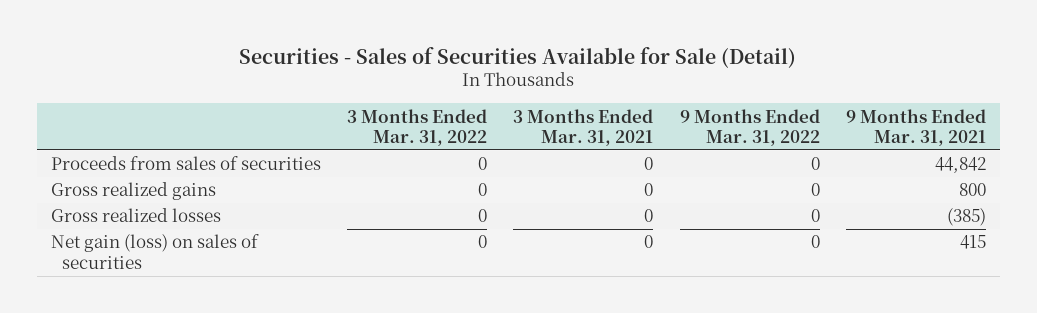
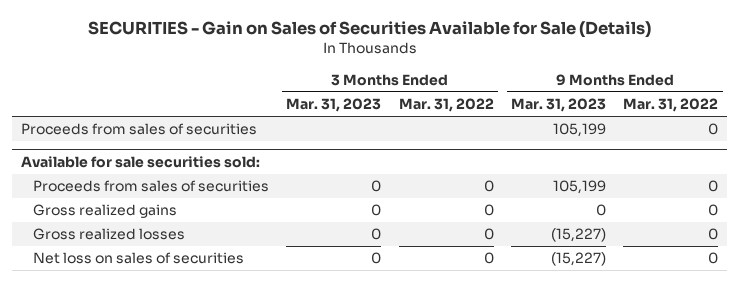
- Securities - Sales of Securities Available for Sale (Detail)
+ SECURITIES - Gain on Sales of Securities Available for Sale (Details)
- | 3 Months Ended Mar. 31, 2022 | 3 Months Ended Mar. 31, 2021 | 9 Months Ended Mar. 31, 2022 | 9 Months Ended Mar. 31, 2021
+ | 3 Months Ended Mar. 31, 2023 | 3 Months Ended Mar. 31, 2022 | 9 Months Ended Mar. 31, 2023 | 9 Months Ended Mar. 31, 2022
+ Proceeds from sales of securities | | | 105,199 | 0
+ Available for sale securities sold:
- Net gain (loss) on sales of securities | 0 | 0 | 0 | 415
+ Net loss on sales of securities | 0 | 0 | (15,227) | 0

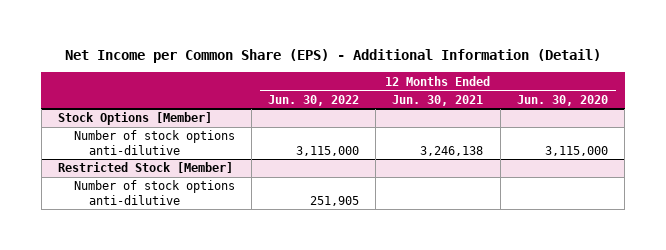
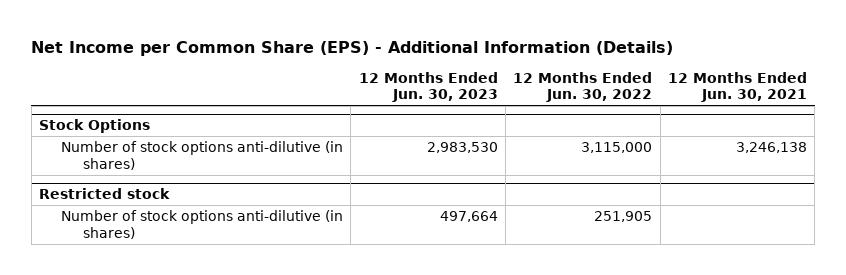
- Net Income per Common Share (EPS) - Additional Information (Detail)
+ Net Income per Common Share (EPS) - Additional Information (Details)
- | 12 Months Ended Jun. 30, 2022 | 12 Months Ended Jun. 30, 2021 | 12 Months Ended Jun. 30, 2020
+ | 12 Months Ended Jun. 30, 2023 | 12 Months Ended Jun. 30, 2022 | 12 Months Ended Jun. 30, 2021
- Stock Options [Member]
- Number of stock options anti-dilutive | 3,115,000 | 3,246,138 | 3,115,000
- Restricted Stock [Member]
- Number of stock options anti-dilutive | 251,905 | |
+ Stock Options
+ Number of stock options anti-dilutive (in shares) | 2,983,530 | 3,115,000 | 3,246,138
+ Restricted stock
+ Number of stock options anti-dilutive (in shares) | 497,664 | 251,905 |

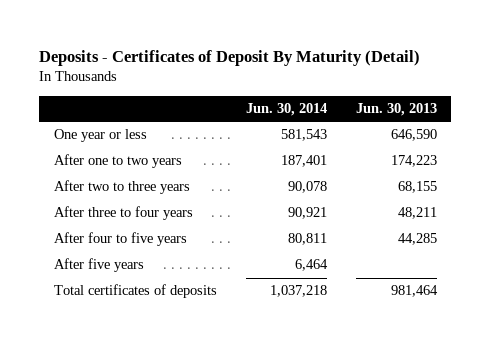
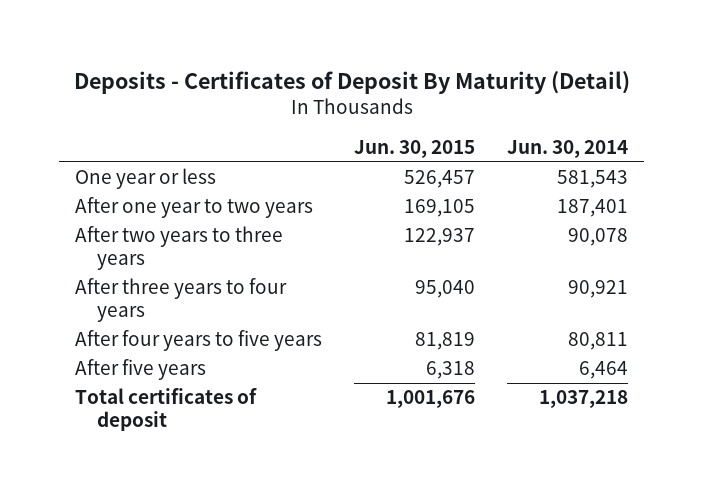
- | Jun. 30, 2014 | Jun. 30, 2013
+ | Jun. 30, 2015 | Jun. 30, 2014
- After one to two years | 187,401 | 174,223
- After two to three years | 90,078 | 68,155
- After three to four years | 90,921 | 48,211
- After four to five years | 80,811 | 44,285
+ After one year to two years | 169,105 | 187,401
+ After two years to three years | 122,937 | 90,078
+ After three years to four years | 95,040 | 90,921
+ After four years to five years | 81,819 | 80,811
- Total certificates of deposits | 1,037,218 | 981,464
+ Total certificates of deposit | 1,001,676 | 1,037,218

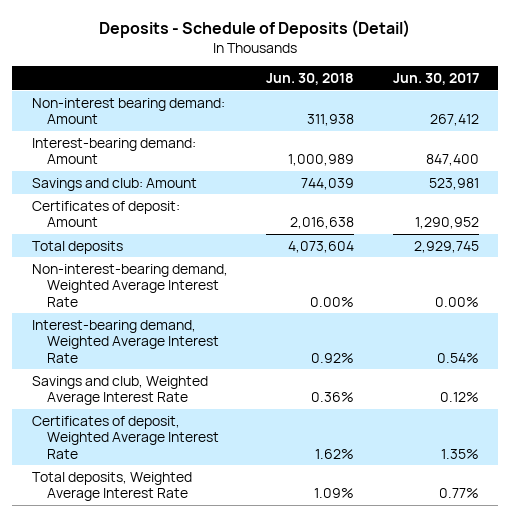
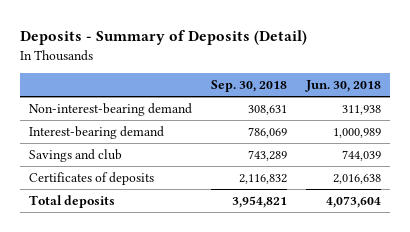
- Deposits - Schedule of Deposits (Detail)
+ Deposits - Summary of Deposits (Detail)
- | Jun. 30, 2018 | Jun. 30, 2017
+ | Sep. 30, 2018 | Jun. 30, 2018
- Non-interest bearing demand: Amount | 311,938 | 267,412
- Interest-bearing demand: Amount | 1,000,989 | 847,400
- Savings and club: Amount | 744,039 | 523,981
- Certificates of deposit: Amount | 2,016,638 | 1,290,952
+ Non-interest-bearing demand | 308,631 | 311,938
+ Interest-bearing demand | 786,069 | 1,000,989
+ Savings and club | 743,289 | 744,039
+ Certificates of deposits | 2,116,832 | 2,016,638
- Non-interest-bearing demand, Weighted Average Interest Rate | 0.00% | 0.00%
- Interest-bearing demand, Weighted Average Interest Rate | 0.92% | 0.54%
- Savings and club, Weighted Average Interest Rate | 0.36% | 0.12%
- Certificates of deposit, Weighted Average Interest Rate | 1.62% | 1.35%
- Total deposits, Weighted Average Interest Rate | 1.09% | 0.77%

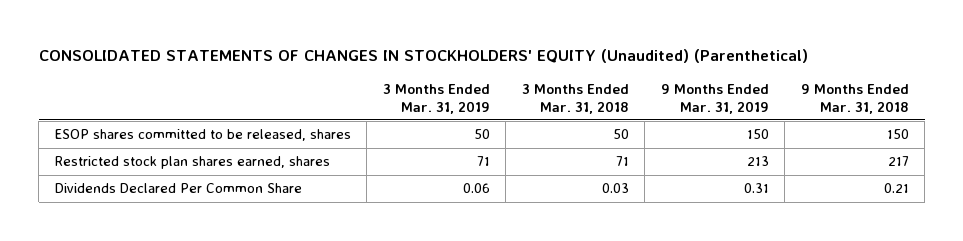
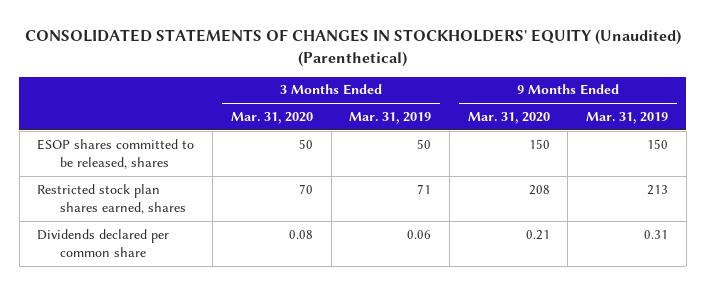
- | 3 Months Ended Mar. 31, 2019 | 3 Months Ended Mar. 31, 2018 | 9 Months Ended Mar. 31, 2019 | 9 Months Ended Mar. 31, 2018
+ | 3 Months Ended Mar. 31, 2020 | 3 Months Ended Mar. 31, 2019 | 9 Months Ended Mar. 31, 2020 | 9 Months Ended Mar. 31, 2019
- Dividends Declared Per Common Share | 0.06 | 0.03 | 0.31 | 0.21
+ Dividends declared per common share | 0.08 | 0.06 | 0.21 | 0.31

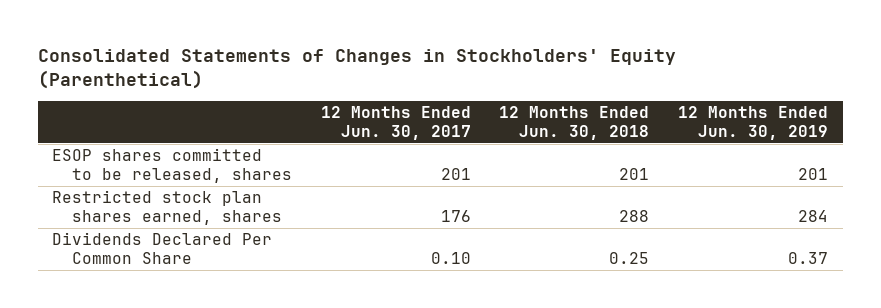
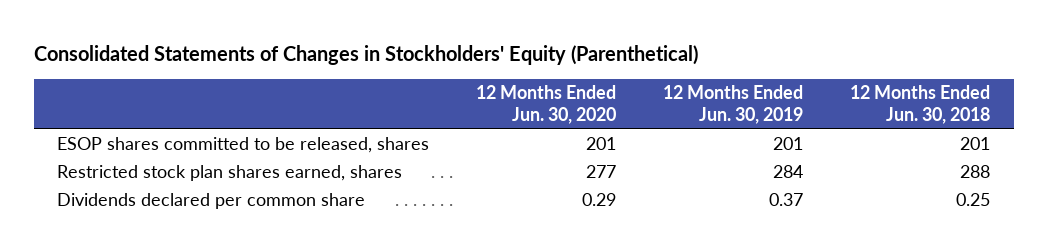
- | 12 Months Ended Jun. 30, 2017 | 12 Months Ended Jun. 30, 2018 | 12 Months Ended Jun. 30, 2019
+ | 12 Months Ended Jun. 30, 2020 | 12 Months Ended Jun. 30, 2019 | 12 Months Ended Jun. 30, 2018
- Dividends Declared Per Common Share | 0.10 | 0.25 | 0.37
+ Dividends declared per common share | 0.29 | 0.37 | 0.25

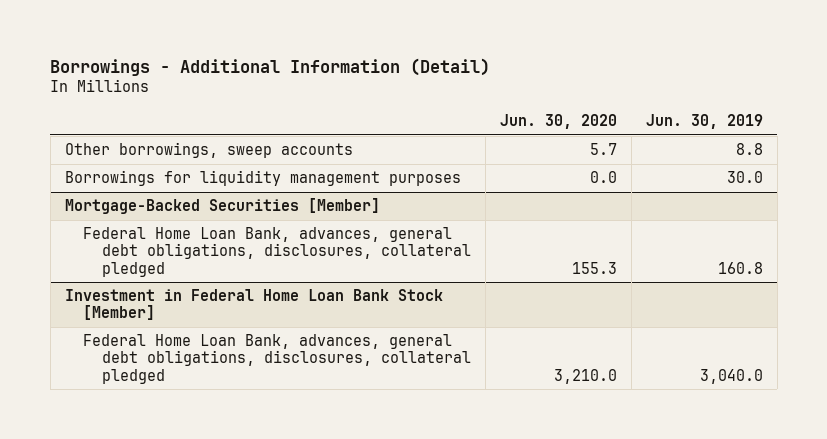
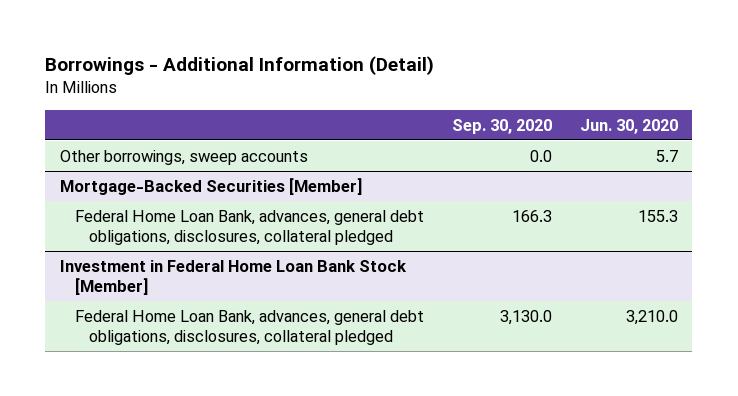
- | Jun. 30, 2020 | Jun. 30, 2019
+ | Sep. 30, 2020 | Jun. 30, 2020
- Borrowings for liquidity management purposes | 0.0 | 30.0

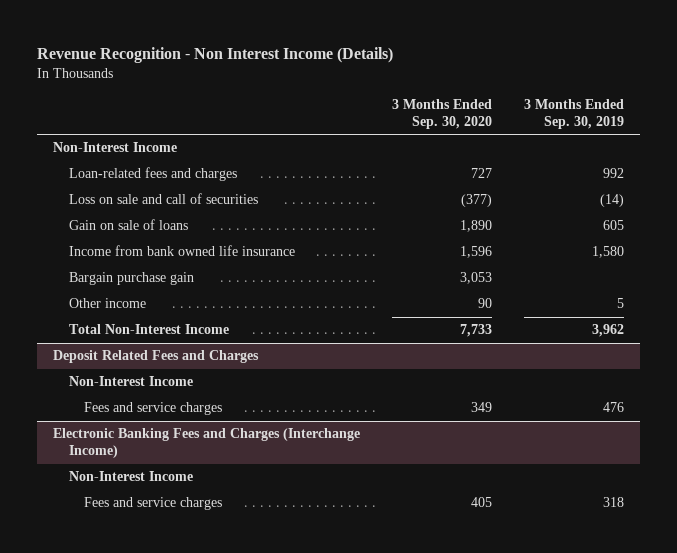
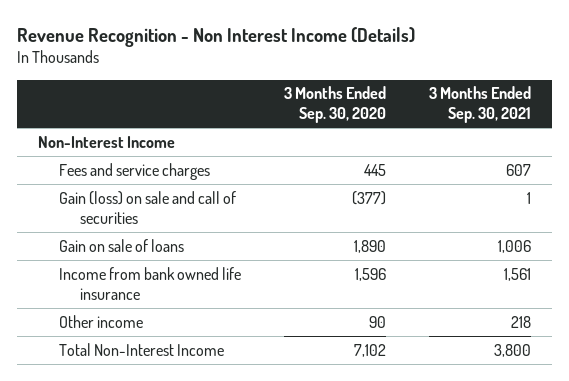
- | 3 Months Ended Sep. 30, 2020 | 3 Months Ended Sep. 30, 2019
+ | 3 Months Ended Sep. 30, 2020 | 3 Months Ended Sep. 30, 2021
- Loan-related fees and charges | 727 | 992
- Loss on sale and call of securities | (377) | (14)
+ Fees and service charges | 445 | 607
+ Gain (loss) on sale and call of securities | (377) | 1
- Bargain purchase gain | 3,053 |
- Total Non-Interest Income | 7,733 | 3,962
- Deposit Related Fees and Charges
- Non-Interest Income
- Fees and service charges | 349 | 476
- Electronic Banking Fees and Charges (Interchange Income)
- Non-Interest Income
- Fees and service charges | 405 | 318
+ Total Non-Interest Income | 7,102 | 3,800

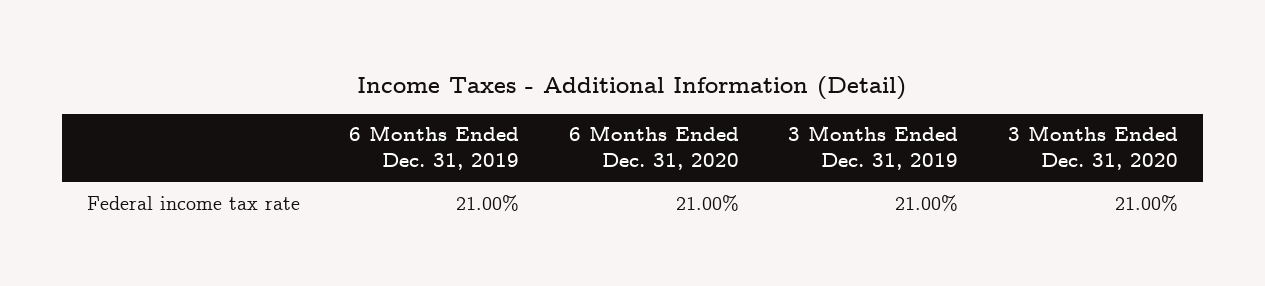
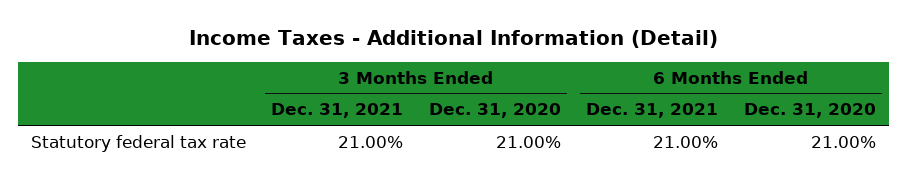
- | 6 Months Ended Dec. 31, 2019 | 6 Months Ended Dec. 31, 2020 | 3 Months Ended Dec. 31, 2019 | 3 Months Ended Dec. 31, 2020
+ | 3 Months Ended Dec. 31, 2021 | 3 Months Ended Dec. 31, 2020 | 6 Months Ended Dec. 31, 2021 | 6 Months Ended Dec. 31, 2020
- Federal income tax rate | 21.00% | 21.00% | 21.00% | 21.00%
+ Statutory federal tax rate | 21.00% | 21.00% | 21.00% | 21.00%

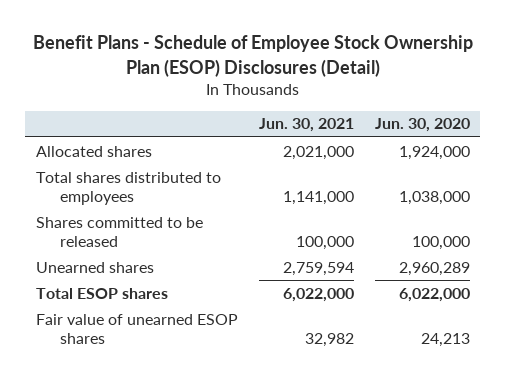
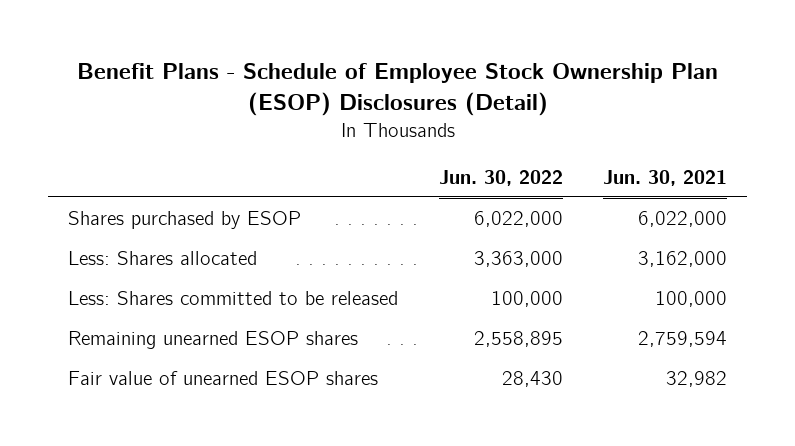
- | Jun. 30, 2021 | Jun. 30, 2020
+ | Jun. 30, 2022 | Jun. 30, 2021
- Allocated shares | 2,021,000 | 1,924,000
- Total shares distributed to employees | 1,141,000 | 1,038,000
- Shares committed to be released | 100,000 | 100,000
- Unearned shares | 2,759,594 | 2,960,289
- Total ESOP shares | 6,022,000 | 6,022,000
+ Shares purchased by ESOP | 6,022,000 | 6,022,000
+ Less: Shares allocated | 3,363,000 | 3,162,000
+ Less: Shares committed to be released | 100,000 | 100,000
+ Remaining unearned ESOP shares | 2,558,895 | 2,759,594

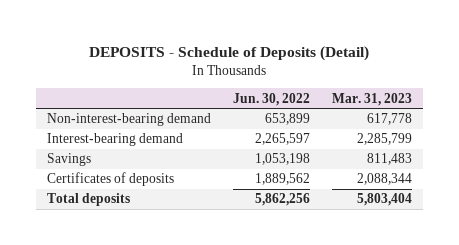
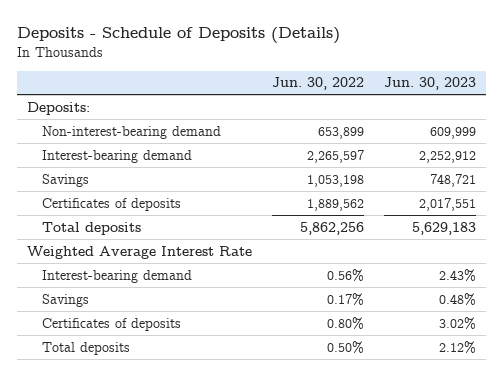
- DEPOSITS - Schedule of Deposits (Detail)
+ Deposits - Schedule of Deposits (Details)
- | Jun. 30, 2022 | Mar. 31, 2023
+ | Jun. 30, 2022 | Jun. 30, 2023
+ Deposits:
+ Weighted Average Interest Rate
+ Interest-bearing demand | 0.56% | 2.43%
+ Savings | 0.17% | 0.48%
+ Certificates of deposits | 0.80% | 3.02%
+ Total deposits | 0.50% | 2.12%

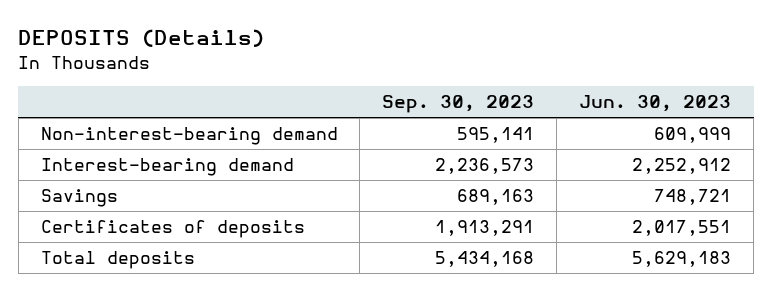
- Deposits - Schedule of Deposits (Details)
+ DEPOSITS (Details)
- | Jun. 30, 2022 | Jun. 30, 2023
+ | Sep. 30, 2023 | Jun. 30, 2023
- Deposits:
- Weighted Average Interest Rate
- Interest-bearing demand | 0.56% | 2.43%
- Savings | 0.17% | 0.48%
- Certificates of deposits | 0.80% | 3.02%
- Total deposits | 0.50% | 2.12%

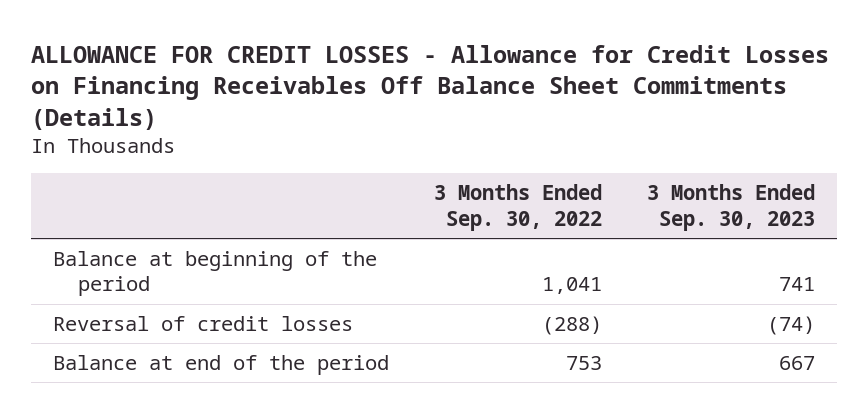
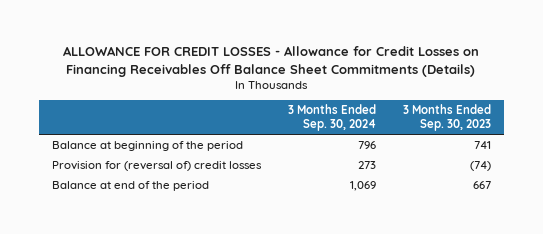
- | 3 Months Ended Sep. 30, 2022 | 3 Months Ended Sep. 30, 2023
+ | 3 Months Ended Sep. 30, 2024 | 3 Months Ended Sep. 30, 2023
- Reversal of credit losses | (288) | (74)
+ Provision for (reversal of) credit losses | 273 | (74)

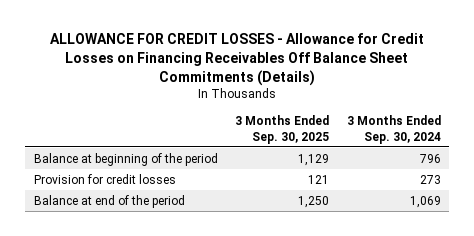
- | 3 Months Ended Sep. 30, 2024 | 3 Months Ended Sep. 30, 2023
+ | 3 Months Ended Sep. 30, 2025 | 3 Months Ended Sep. 30, 2024
- Provision for (reversal of) credit losses | 273 | (74)
+ Provision for credit losses | 121 | 273

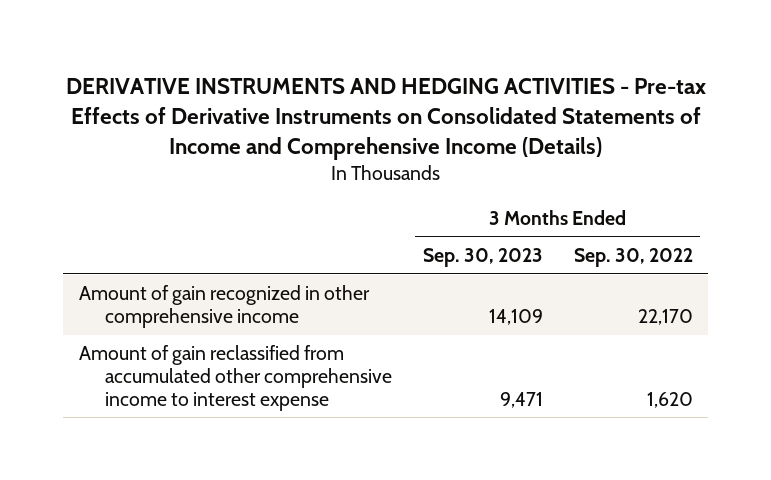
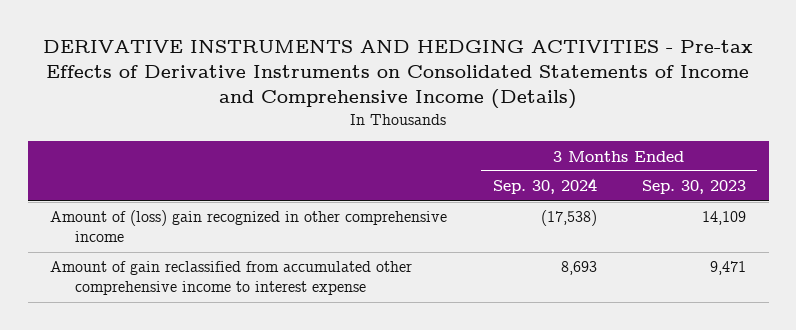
- | 3 Months Ended Sep. 30, 2023 | 3 Months Ended Sep. 30, 2022
+ | 3 Months Ended Sep. 30, 2024 | 3 Months Ended Sep. 30, 2023
- Amount of gain recognized in other comprehensive income | 14,109 | 22,170
+ Amount of (loss) gain recognized in other comprehensive income | (17,538) | 14,109

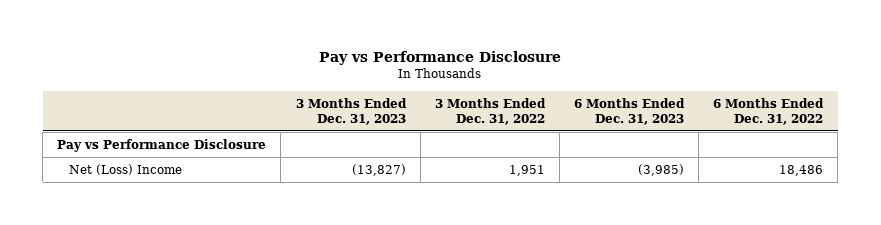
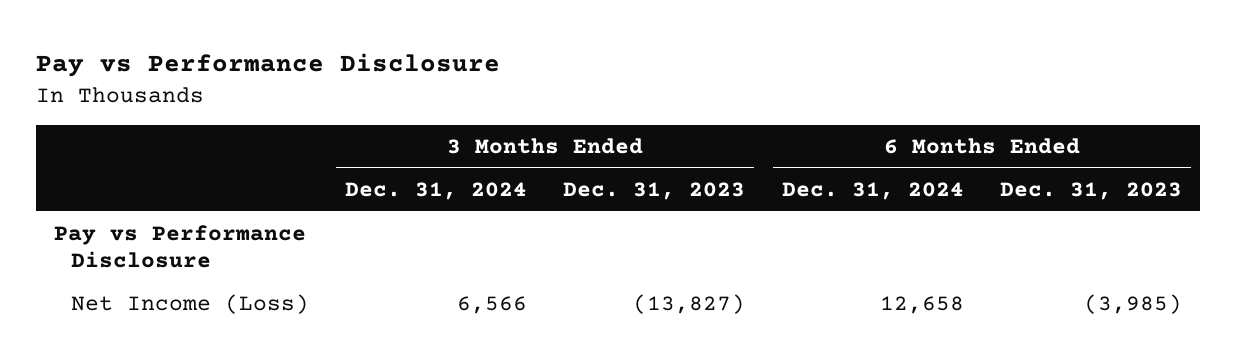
- | 3 Months Ended Dec. 31, 2023 | 3 Months Ended Dec. 31, 2022 | 6 Months Ended Dec. 31, 2023 | 6 Months Ended Dec. 31, 2022
+ | 3 Months Ended Dec. 31, 2024 | 3 Months Ended Dec. 31, 2023 | 6 Months Ended Dec. 31, 2024 | 6 Months Ended Dec. 31, 2023
- Net (Loss) Income | (13,827) | 1,951 | (3,985) | 18,486
+ Net Income (Loss) | 6,566 | (13,827) | 12,658 | (3,985)

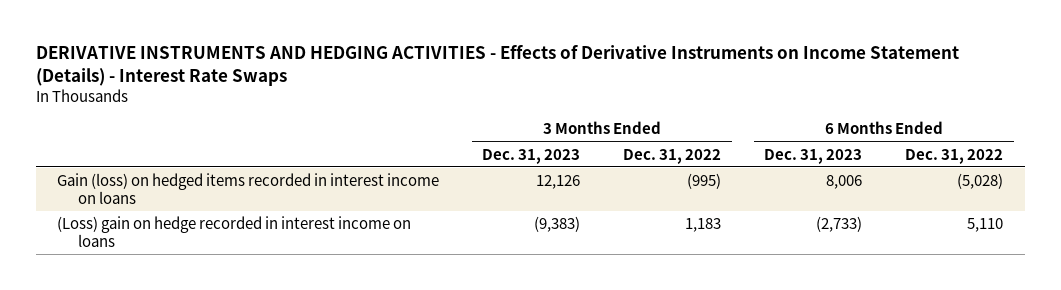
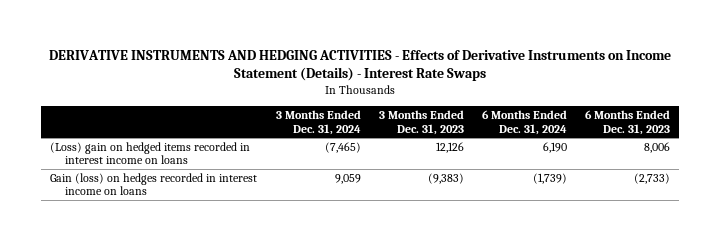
- | 3 Months Ended Dec. 31, 2023 | 3 Months Ended Dec. 31, 2022 | 6 Months Ended Dec. 31, 2023 | 6 Months Ended Dec. 31, 2022
+ | 3 Months Ended Dec. 31, 2024 | 3 Months Ended Dec. 31, 2023 | 6 Months Ended Dec. 31, 2024 | 6 Months Ended Dec. 31, 2023
- Gain (loss) on hedged items recorded in interest income on loans | 12,126 | (995) | 8,006 | (5,028)
- (Loss) gain on hedge recorded in interest income on loans | (9,383) | 1,183 | (2,733) | 5,110
+ (Loss) gain on hedged items recorded in interest income on loans | (7,465) | 12,126 | 6,190 | 8,006
+ Gain (loss) on hedges recorded in interest income on loans | 9,059 | (9,383) | (1,739) | (2,733)

